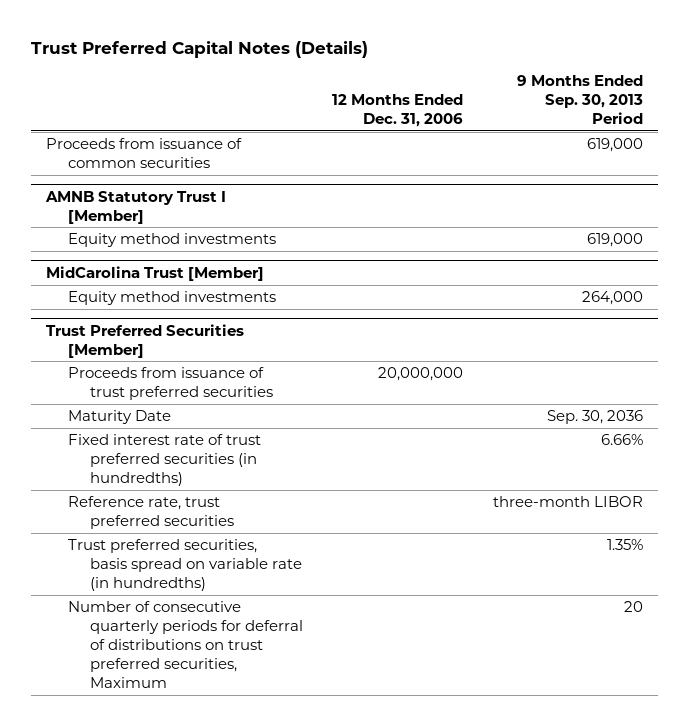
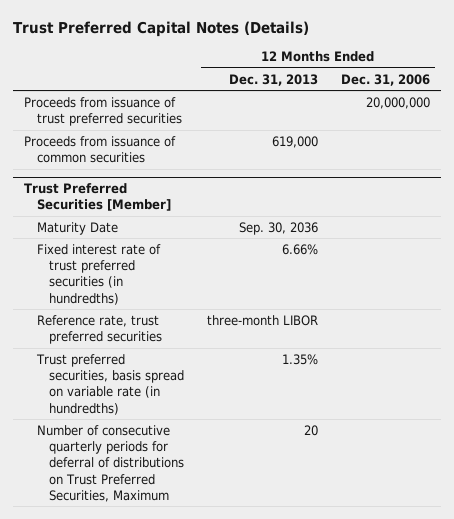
- | 12 Months Ended Dec. 31, 2006 | 9 Months Ended Sep. 30, 2013 Period
+ | 12 Months Ended Dec. 31, 2013 | 12 Months Ended Dec. 31, 2006
+ Proceeds from issuance of trust preferred securities | | 20,000,000
- AMNB Statutory Trust I [Member]
- Equity method investments | | 619,000
- MidCarolina Trust [Member]
- Equity method investments | | 264,000
@ Trust Preferred Securities [Member]
- Proceeds from issuance of trust preferred securities | 20,000,000 |
- Number of consecutive quarterly periods for deferral of distributions on trust preferred securities, Maximum | | 20
+ Number of consecutive quarterly periods for deferral of distributions on Trust Preferred Securities, Maximum | 20 |

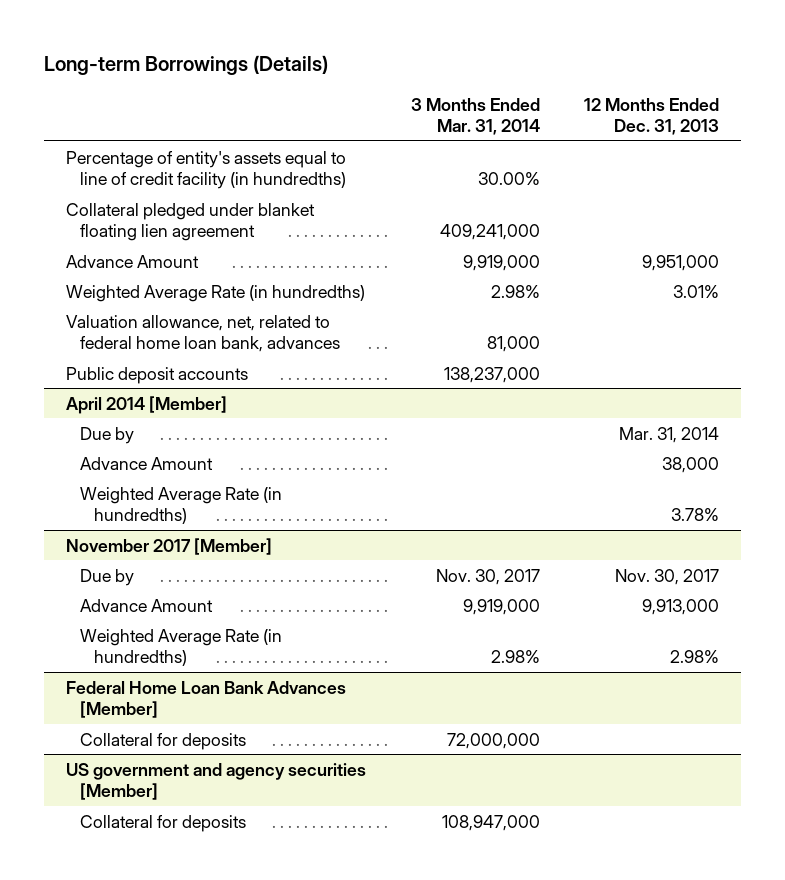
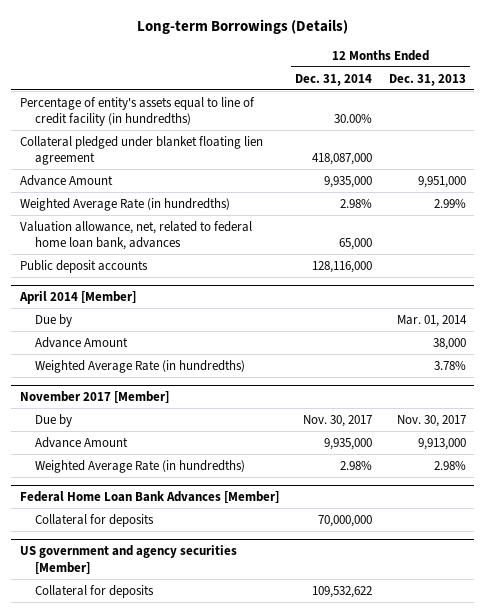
- | 3 Months Ended Mar. 31, 2014 | 12 Months Ended Dec. 31, 2013
+ | 12 Months Ended Dec. 31, 2014 | 12 Months Ended Dec. 31, 2013
- Weighted Average Rate (in hundredths) | 2.98% | 3.01%
+ Weighted Average Rate (in hundredths) | 2.98% | 2.99%
@ April 2014 [Member]
- Due by | | Mar. 31, 2014
+ Due by | | Mar. 01, 2014

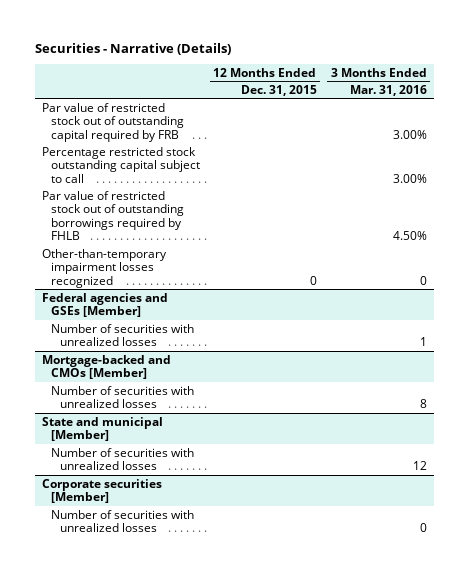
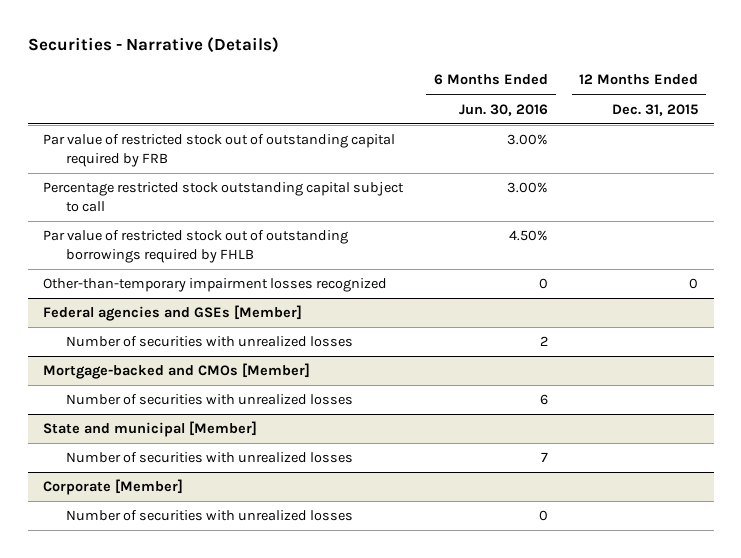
- | 12 Months Ended Dec. 31, 2015 | 3 Months Ended Mar. 31, 2016
+ | 6 Months Ended Jun. 30, 2016 | 12 Months Ended Dec. 31, 2015
- Corporate securities [Member]
+ Corporate [Member]

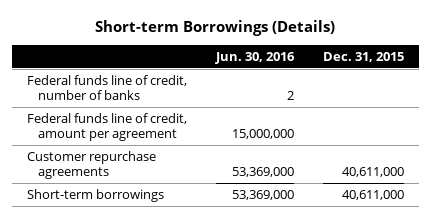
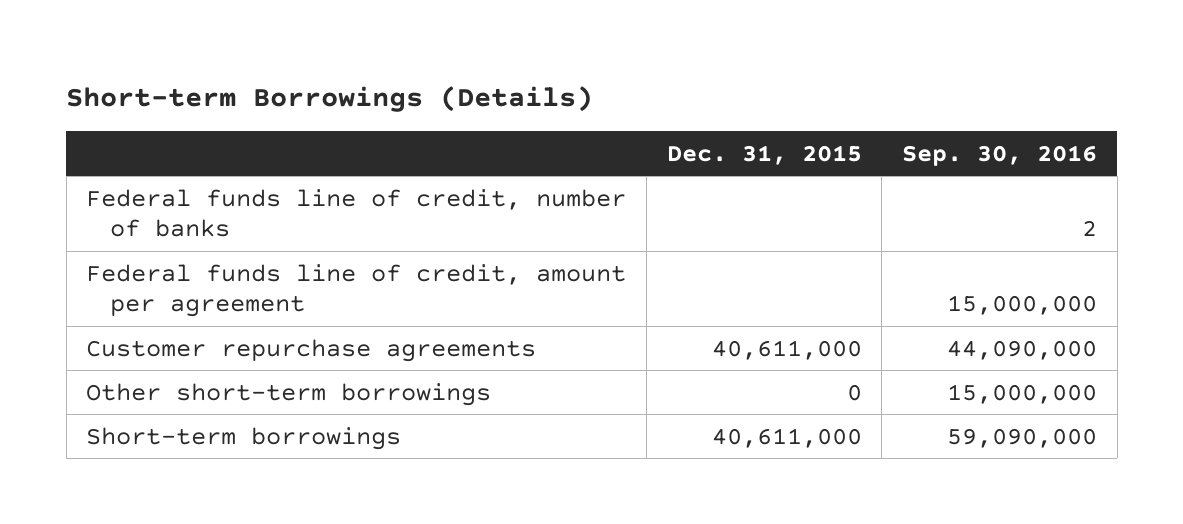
- | Jun. 30, 2016 | Dec. 31, 2015
+ | Dec. 31, 2015 | Sep. 30, 2016
+ Other short-term borrowings | 0 | 15,000,000

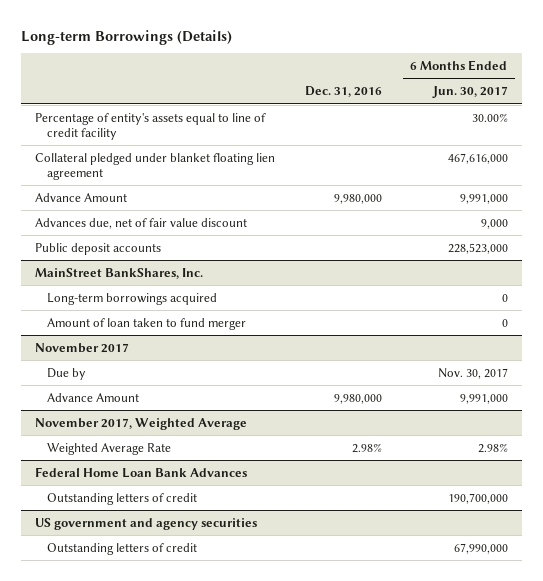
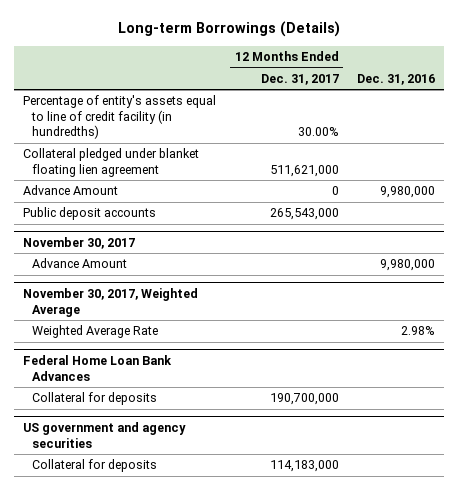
- | Dec. 31, 2016 | 6 Months Ended Jun. 30, 2017
+ | 12 Months Ended Dec. 31, 2017 | Dec. 31, 2016
- Percentage of entity's assets equal to line of credit facility | | 30.00%
+ Percentage of entity's assets equal to line of credit facility (in hundredths) | 30.00% |
- Advances due, net of fair value discount | | 9,000
- MainStreet BankShares, Inc.
- Long-term borrowings acquired | | 0
- Amount of loan taken to fund merger | | 0
- November 2017
- Due by | | Nov. 30, 2017
+ November 30, 2017
- November 2017, Weighted Average
+ November 30, 2017, Weighted Average
@ Federal Home Loan Bank Advances
- Outstanding letters of credit | | 190,700,000
+ Collateral for deposits | 190,700,000 |
@ US government and agency securities
- Outstanding letters of credit | | 67,990,000
+ Collateral for deposits | 114,183,000 |

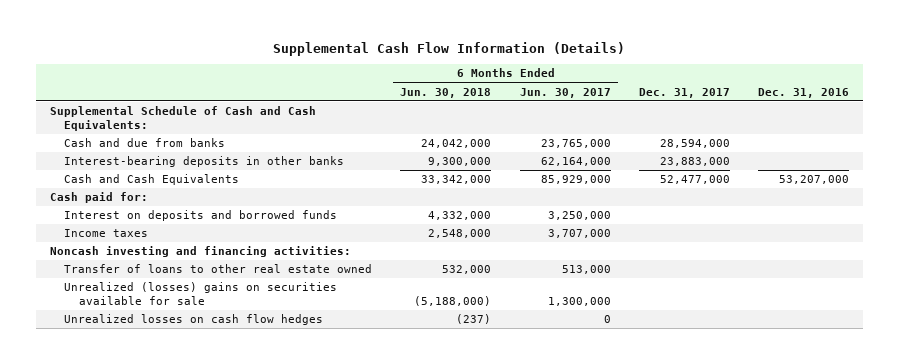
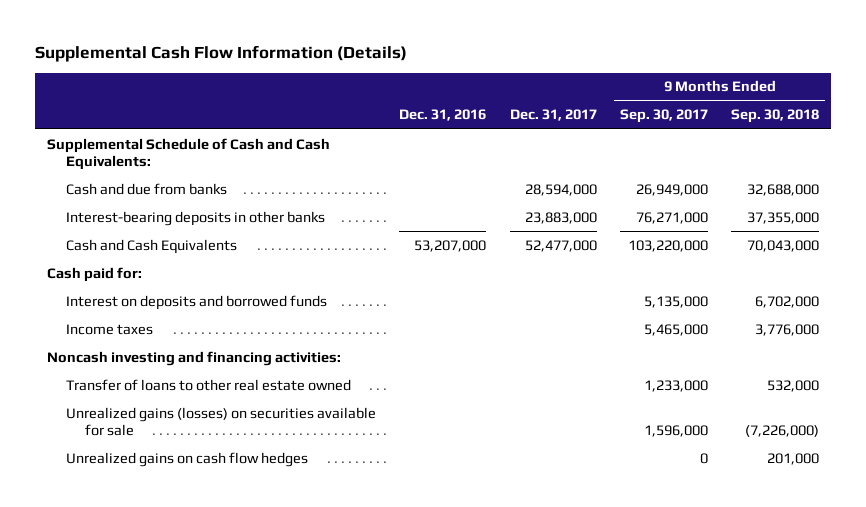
- | 6 Months Ended Jun. 30, 2018 | 6 Months Ended Jun. 30, 2017 | Dec. 31, 2017 | Dec. 31, 2016
+ | Dec. 31, 2016 | Dec. 31, 2017 | 9 Months Ended Sep. 30, 2017 | 9 Months Ended Sep. 30, 2018
- Unrealized (losses) gains on securities available for sale | (5,188,000) | 1,300,000 | |
- Unrealized losses on cash flow hedges | (237) | 0 | |
+ Unrealized gains (losses) on securities available for sale | | | 1,596,000 | (7,226,000)
+ Unrealized gains on cash flow hedges | | | 0 | 201,000

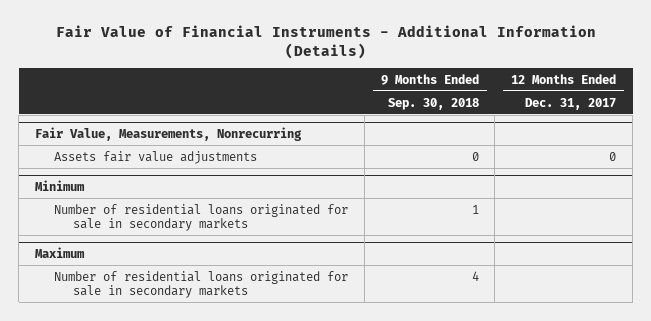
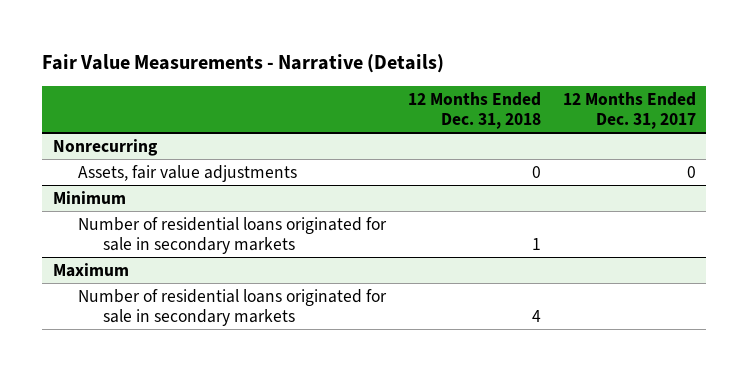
- Fair Value of Financial Instruments - Additional Information (Details)
+ Fair Value Measurements - Narrative (Details)
- | 9 Months Ended Sep. 30, 2018 | 12 Months Ended Dec. 31, 2017
+ | 12 Months Ended Dec. 31, 2018 | 12 Months Ended Dec. 31, 2017
- Fair Value, Measurements, Nonrecurring
- Assets fair value adjustments | 0 | 0
+ Nonrecurring
+ Assets, fair value adjustments | 0 | 0

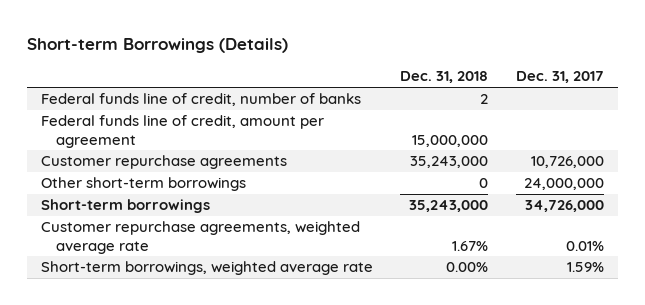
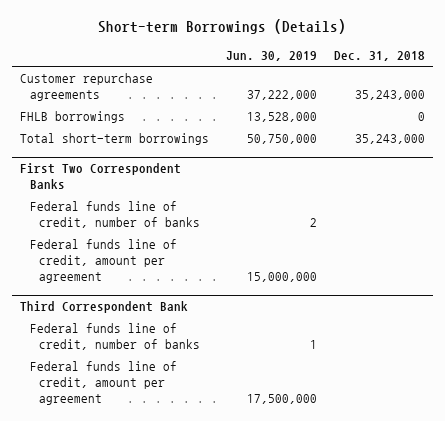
- | Dec. 31, 2018 | Dec. 31, 2017
+ | Jun. 30, 2019 | Dec. 31, 2018
- Federal funds line of credit, number of banks | 2 |
- Federal funds line of credit, amount per agreement | 15,000,000 |
- Other short-term borrowings | 0 | 24,000,000
- Short-term borrowings | 35,243,000 | 34,726,000
- Customer repurchase agreements, weighted average rate | 1.67% | 0.01%
- Short-term borrowings, weighted average rate | 0.00% | 1.59%
+ FHLB borrowings | 13,528,000 | 0
+ Total short-term borrowings | 50,750,000 | 35,243,000
+ First Two Correspondent Banks
+ Federal funds line of credit, number of banks | 2 |
+ Federal funds line of credit, amount per agreement | 15,000,000 |
+ Third Correspondent Bank
+ Federal funds line of credit, number of banks | 1 |
+ Federal funds line of credit, amount per agreement | 17,500,000 |

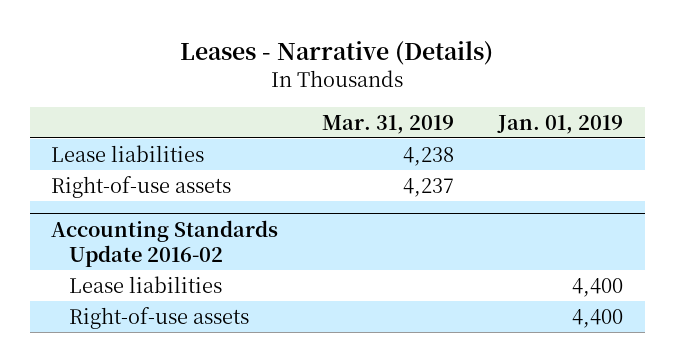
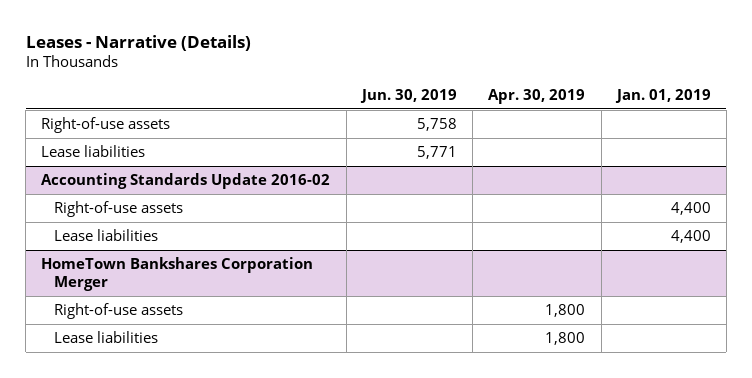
- | Mar. 31, 2019 | Jan. 01, 2019
+ | Jun. 30, 2019 | Apr. 30, 2019 | Jan. 01, 2019
moved down: Lease liabilities | 5,771 | |
@ Accounting Standards Update 2016-02
moved down: Lease liabilities | | | 4,400
+ HomeTown Bankshares Corporation Merger
+ Right-of-use assets | | 1,800 |
+ Lease liabilities | | 1,800 |

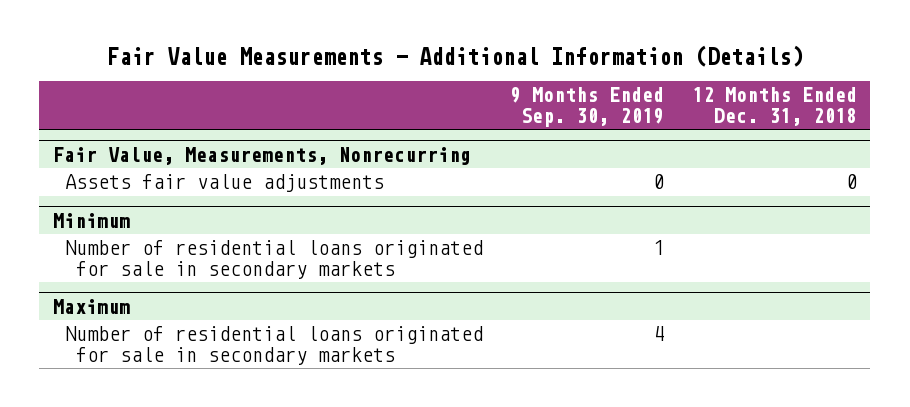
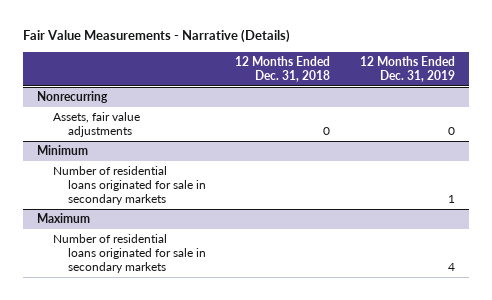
- Fair Value Measurements - Additional Information (Details)
+ Fair Value Measurements - Narrative (Details)
- | 9 Months Ended Sep. 30, 2019 | 12 Months Ended Dec. 31, 2018
+ | 12 Months Ended Dec. 31, 2018 | 12 Months Ended Dec. 31, 2019
- Fair Value, Measurements, Nonrecurring
- Assets fair value adjustments | 0 | 0
+ Nonrecurring
+ Assets, fair value adjustments | 0 | 0

